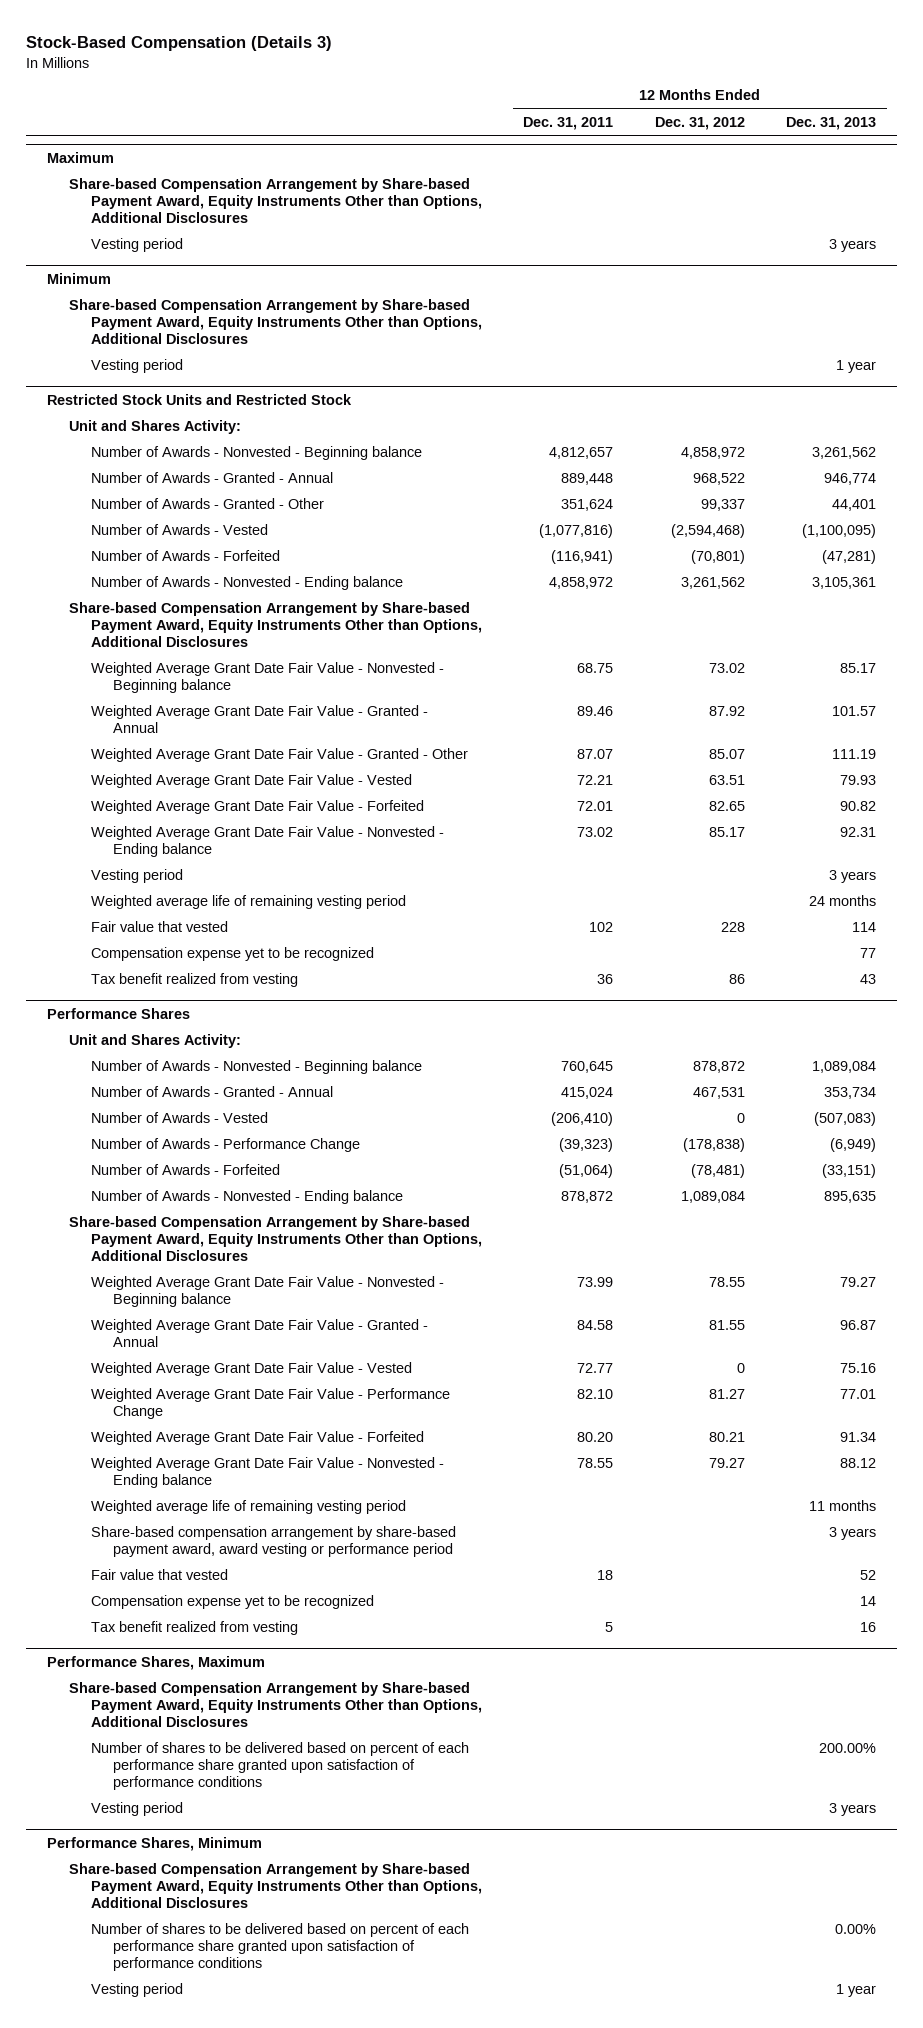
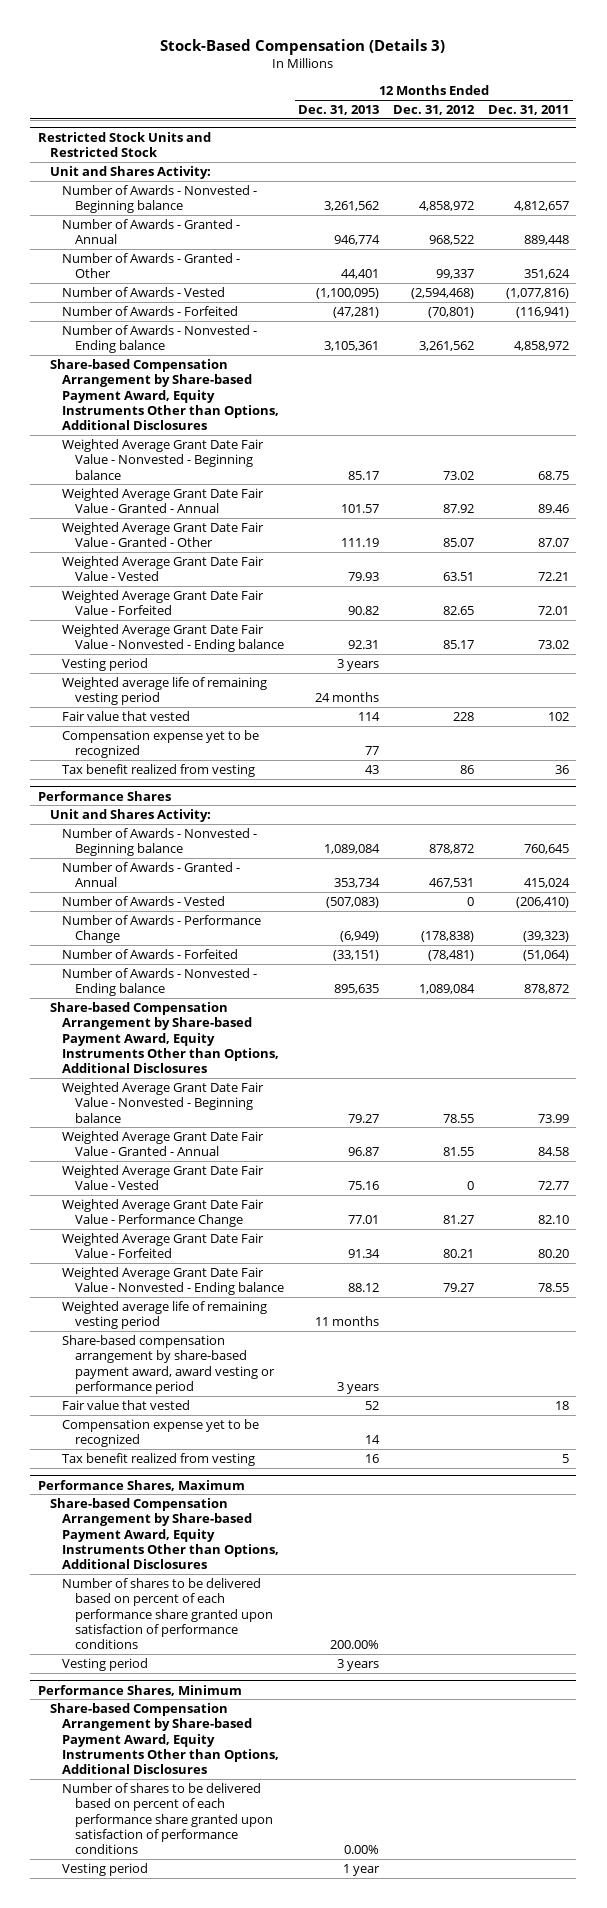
- | 12 Months Ended Dec. 31, 2011 | 12 Months Ended Dec. 31, 2012 | 12 Months Ended Dec. 31, 2013
+ | 12 Months Ended Dec. 31, 2013 | 12 Months Ended Dec. 31, 2012 | 12 Months Ended Dec. 31, 2011
- Maximum
- Share-based Compensation Arrangement by Share-based Payment Award, Equity Instruments Other than Options, Additional Disclosures
- Vesting period | | | 3 years
- Minimum
- Share-based Compensation Arrangement by Share-based Payment Award, Equity Instruments Other than Options, Additional Disclosures
- Vesting period | | | 1 year

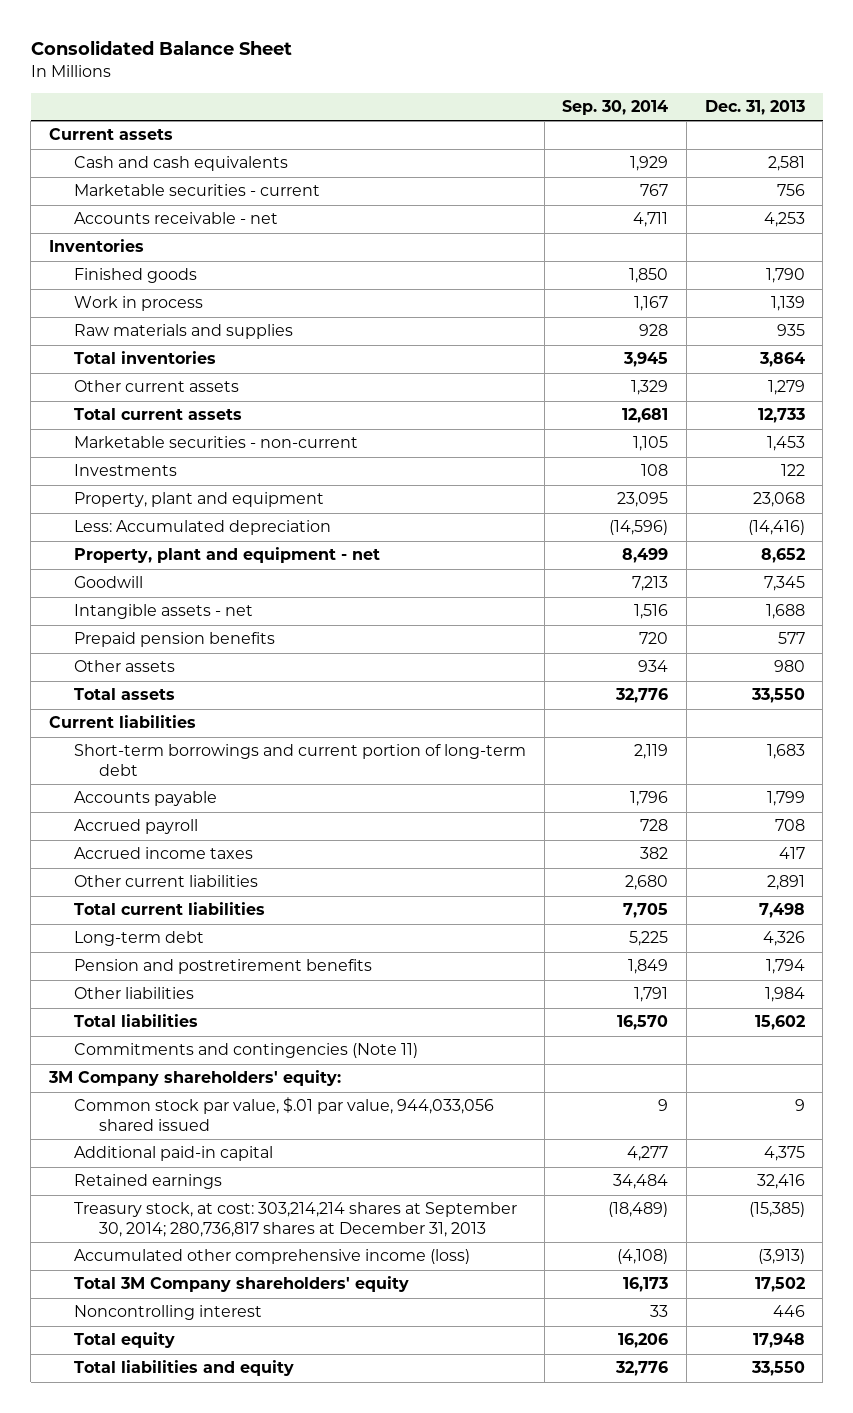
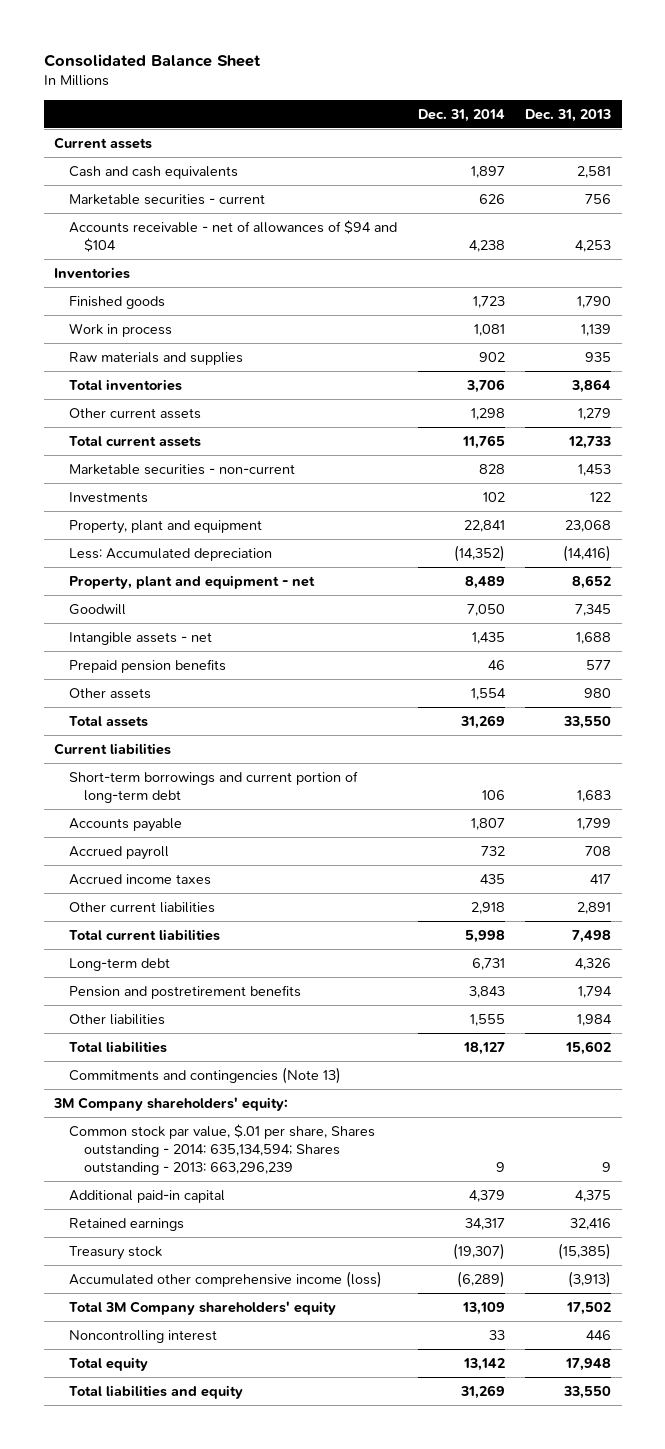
- | Sep. 30, 2014 | Dec. 31, 2013
+ | Dec. 31, 2014 | Dec. 31, 2013
- Accounts receivable - net | 4,711 | 4,253
+ Accounts receivable - net of allowances of $94 and $104 | 4,238 | 4,253
- Commitments and contingencies (Note 11)
+ Commitments and contingencies (Note 13)
- Common stock par value, $.01 par value, 944,033,056 shared issued | 9 | 9
+ Common stock par value, $.01 per share, Shares outstanding - 2014: 635,134,594; Shares outstanding - 2013: 663,296,239 | 9 | 9
- Treasury stock, at cost: 303,214,214 shares at September 30, 2014; 280,736,817 shares at December 31, 2013 | (18,489) | (15,385)
+ Treasury stock | (19,307) | (15,385)

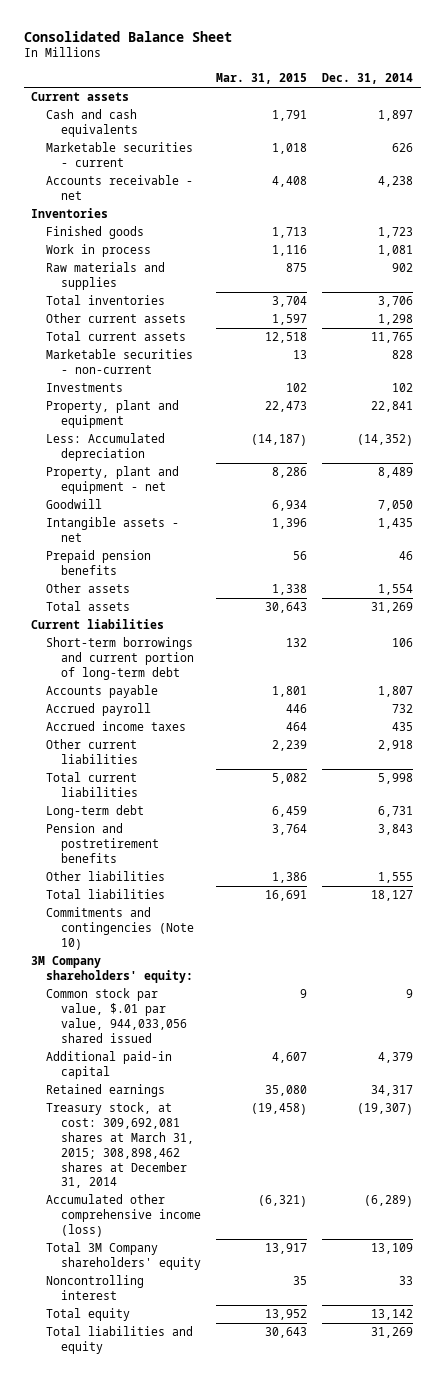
- | Dec. 31, 2014 | Dec. 31, 2013
+ | Mar. 31, 2015 | Dec. 31, 2014
- Accounts receivable - net of allowances of $94 and $104 | 4,238 | 4,253
+ Accounts receivable - net | 4,408 | 4,238
- Commitments and contingencies (Note 13)
+ Commitments and contingencies (Note 10)
- Common stock par value, $.01 per share, Shares outstanding - 2014: 635,134,594; Shares outstanding - 2013: 663,296,239 | 9 | 9
+ Common stock par value, $.01 par value, 944,033,056 shared issued | 9 | 9
- Treasury stock | (19,307) | (15,385)
+ Treasury stock, at cost: 309,692,081 shares at March 31, 2015; 308,898,462 shares at December 31, 2014 | (19,458) | (19,307)

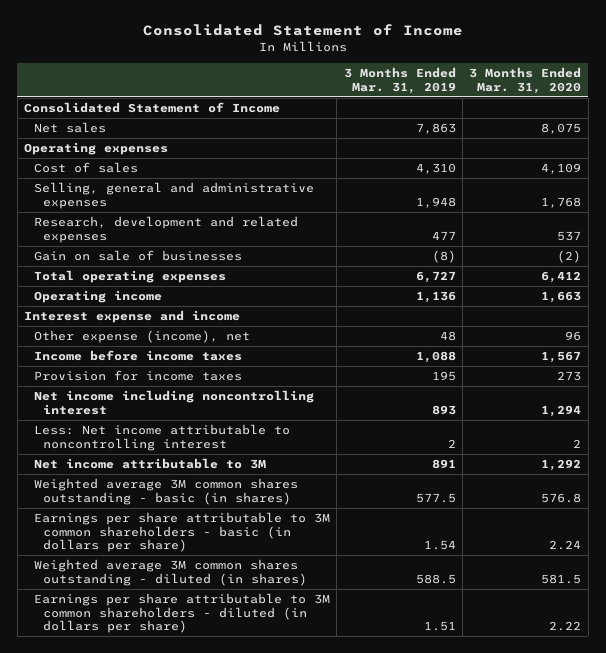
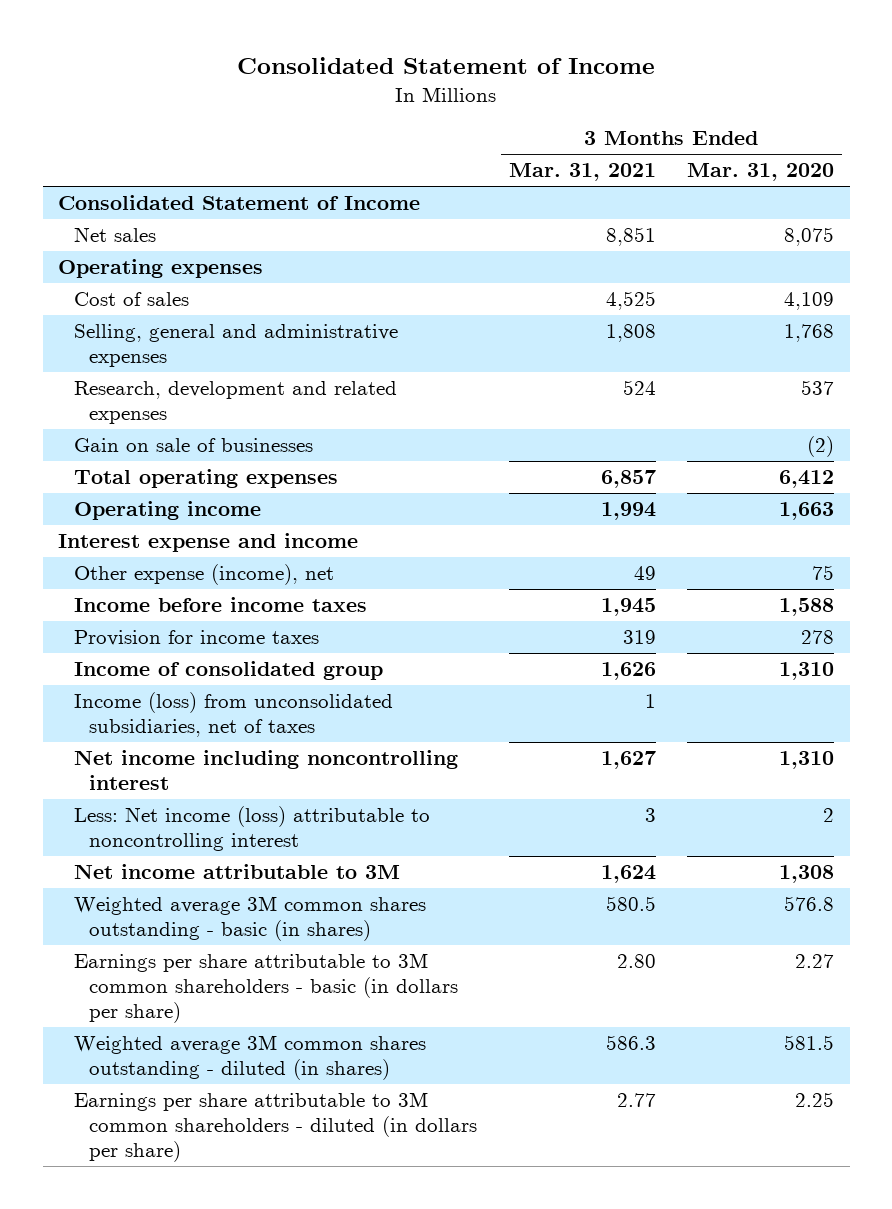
- | 3 Months Ended Mar. 31, 2019 | 3 Months Ended Mar. 31, 2020
+ | 3 Months Ended Mar. 31, 2021 | 3 Months Ended Mar. 31, 2020
- Other expense (income), net | 48 | 96
- Income before income taxes | 1,088 | 1,567
- Provision for income taxes | 195 | 273
- Net income including noncontrolling interest | 893 | 1,294
- Less: Net income attributable to noncontrolling interest | 2 | 2
- Net income attributable to 3M | 891 | 1,292
+ Other expense (income), net | 49 | 75
+ Income before income taxes | 1,945 | 1,588
+ Provision for income taxes | 319 | 278
+ Income of consolidated group | 1,626 | 1,310
+ Income (loss) from unconsolidated subsidiaries, net of taxes | 1 |
+ Net income including noncontrolling interest | 1,627 | 1,310
+ Less: Net income (loss) attributable to noncontrolling interest | 3 | 2
+ Net income attributable to 3M | 1,624 | 1,308
- Earnings per share attributable to 3M common shareholders - basic (in dollars per share) | 1.54 | 2.24
+ Earnings per share attributable to 3M common shareholders - basic (in dollars per share) | 2.80 | 2.27
- Earnings per share attributable to 3M common shareholders - diluted (in dollars per share) | 1.51 | 2.22
+ Earnings per share attributable to 3M common shareholders - diluted (in dollars per share) | 2.77 | 2.25

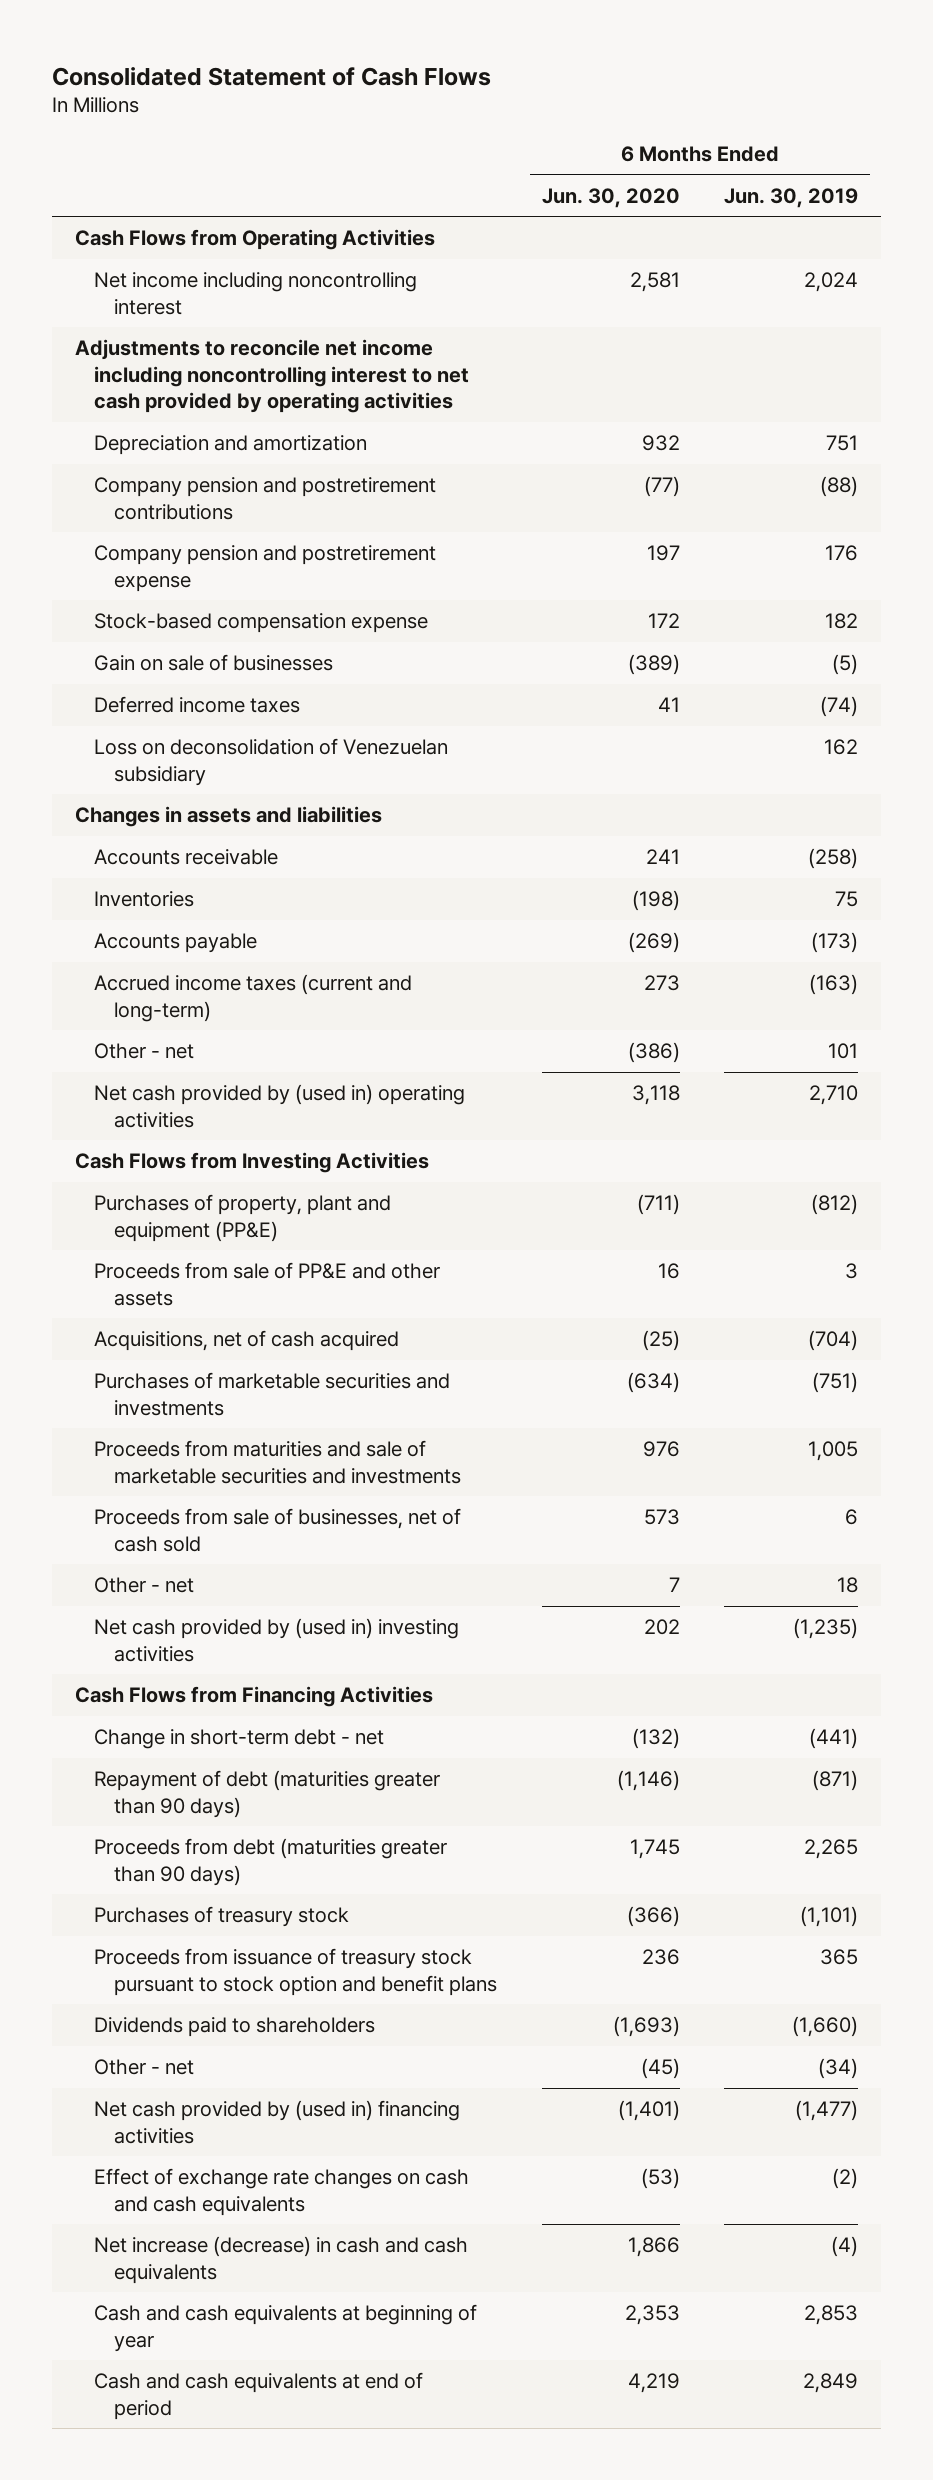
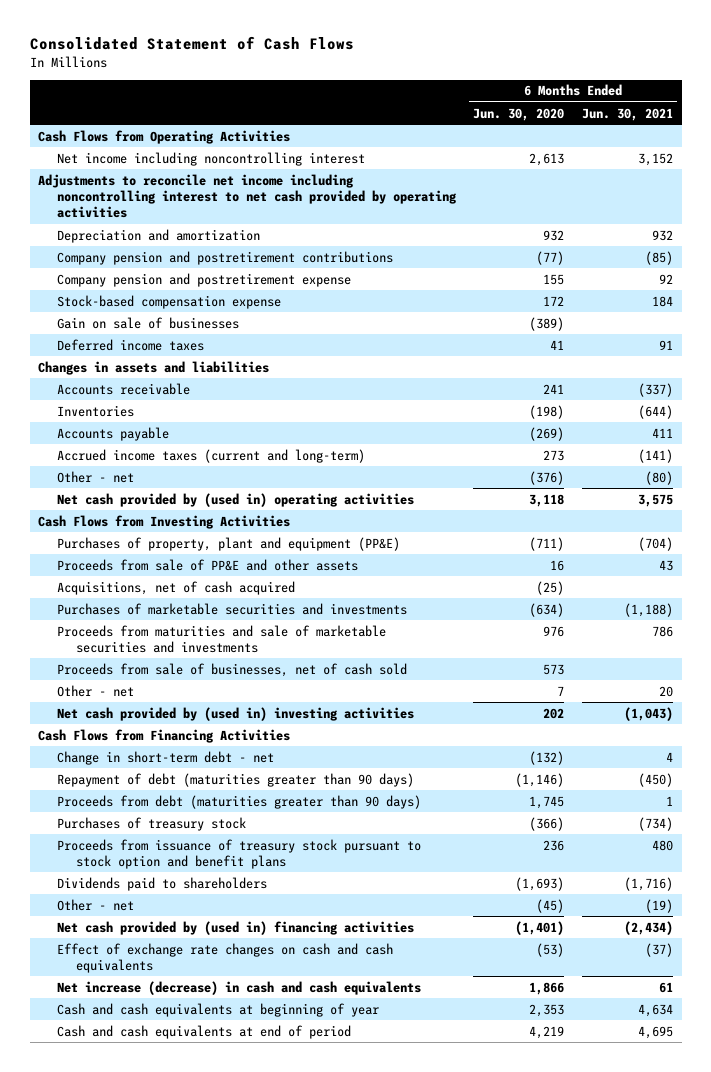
- | 6 Months Ended Jun. 30, 2020 | 6 Months Ended Jun. 30, 2019
+ | 6 Months Ended Jun. 30, 2020 | 6 Months Ended Jun. 30, 2021
- Net income including noncontrolling interest | 2,581 | 2,024
+ Net income including noncontrolling interest | 2,613 | 3,152
- Company pension and postretirement expense | 197 | 176
+ Company pension and postretirement expense | 155 | 92
- Loss on deconsolidation of Venezuelan subsidiary | | 162
- Other - net | (386) | 101
+ Other - net | (376) | (80)

